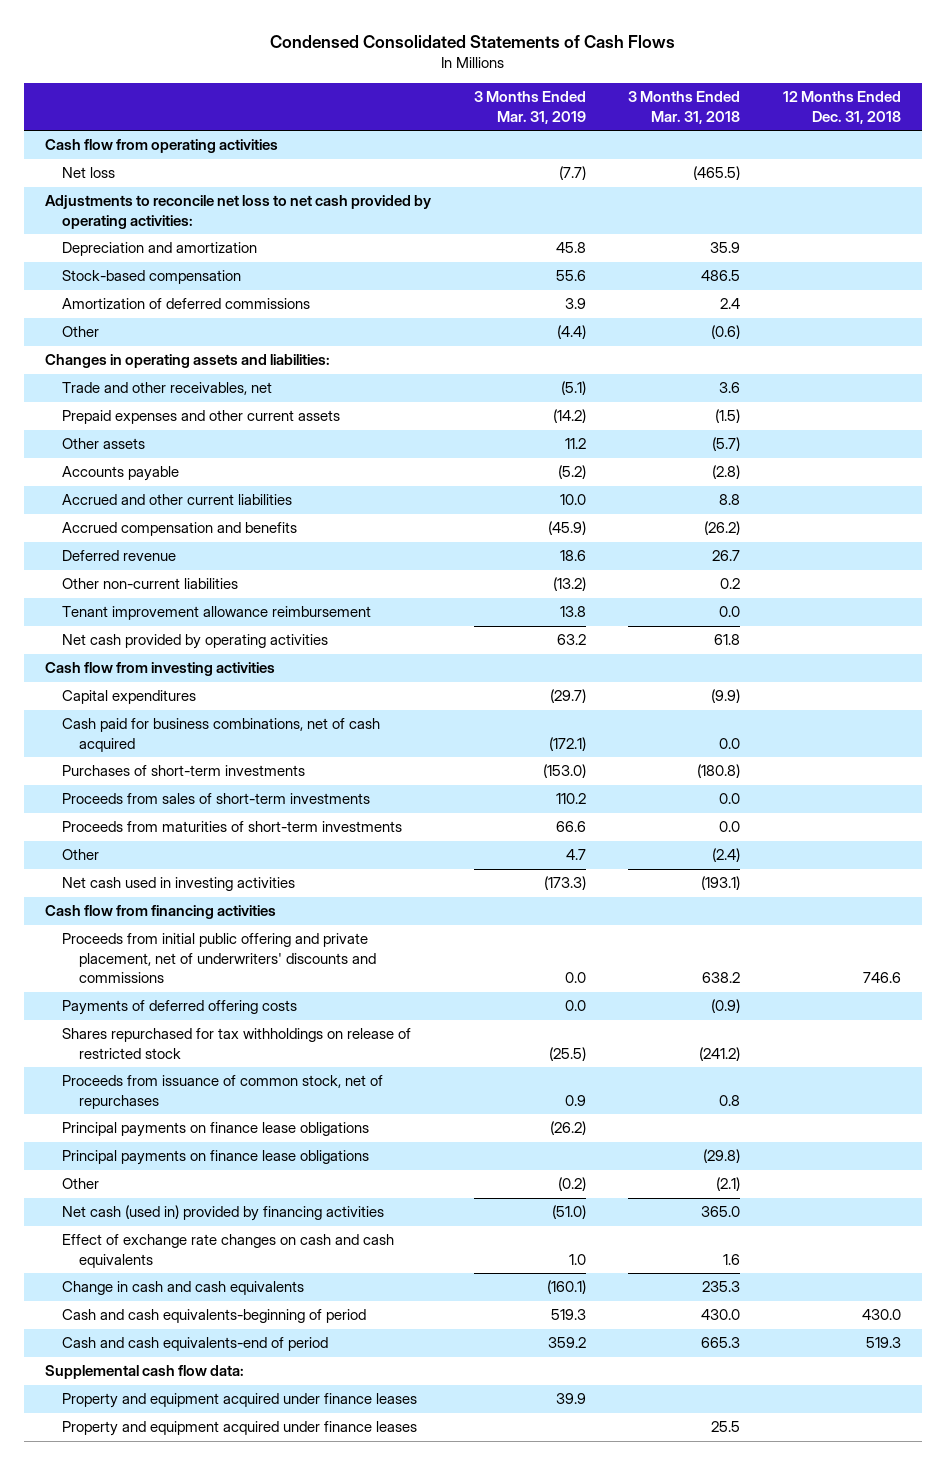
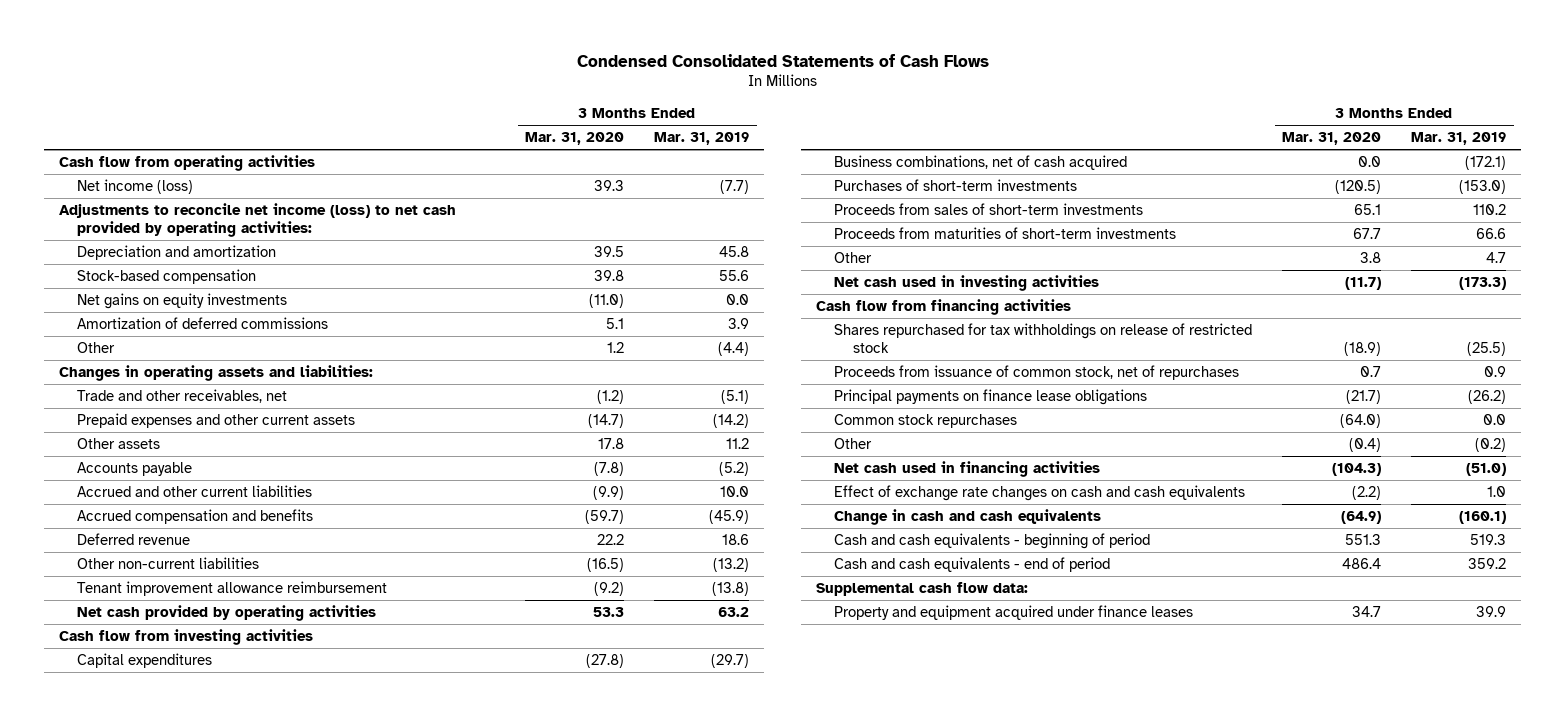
- | 3 Months Ended Mar. 31, 2019 | 3 Months Ended Mar. 31, 2018 | 12 Months Ended Dec. 31, 2018
+ | 3 Months Ended Mar. 31, 2020 | 3 Months Ended Mar. 31, 2019
- Net loss | (7.7) | (465.5) |
- Adjustments to reconcile net loss to net cash provided by operating activities:
+ Net income (loss) | 39.3 | (7.7)
+ Adjustments to reconcile net income (loss) to net cash provided by operating activities:
+ Net gains on equity investments | (11.0) | 0.0
- Tenant improvement allowance reimbursement | 13.8 | 0.0 |
+ Tenant improvement allowance reimbursement | (9.2) | (13.8)
- Cash paid for business combinations, net of cash acquired | (172.1) | 0.0 |
+ Business combinations, net of cash acquired | 0.0 | (172.1)
- Proceeds from initial public offering and private placement, net of underwriters' discounts and commissions | 0.0 | 638.2 | 746.6
- Payments of deferred offering costs | 0.0 | (0.9) |
- Principal payments on finance lease obligations | | (29.8) |
+ Common stock repurchases | (64.0) | 0.0
- Net cash (used in) provided by financing activities | (51.0) | 365.0 |
+ Net cash used in financing activities | (104.3) | (51.0)
- Cash and cash equivalents-beginning of period | 519.3 | 430.0 | 430.0
- Cash and cash equivalents-end of period | 359.2 | 665.3 | 519.3
+ Cash and cash equivalents - beginning of period | 551.3 | 519.3
+ Cash and cash equivalents - end of period | 486.4 | 359.2
- Property and equipment acquired under finance leases | | 25.5 |

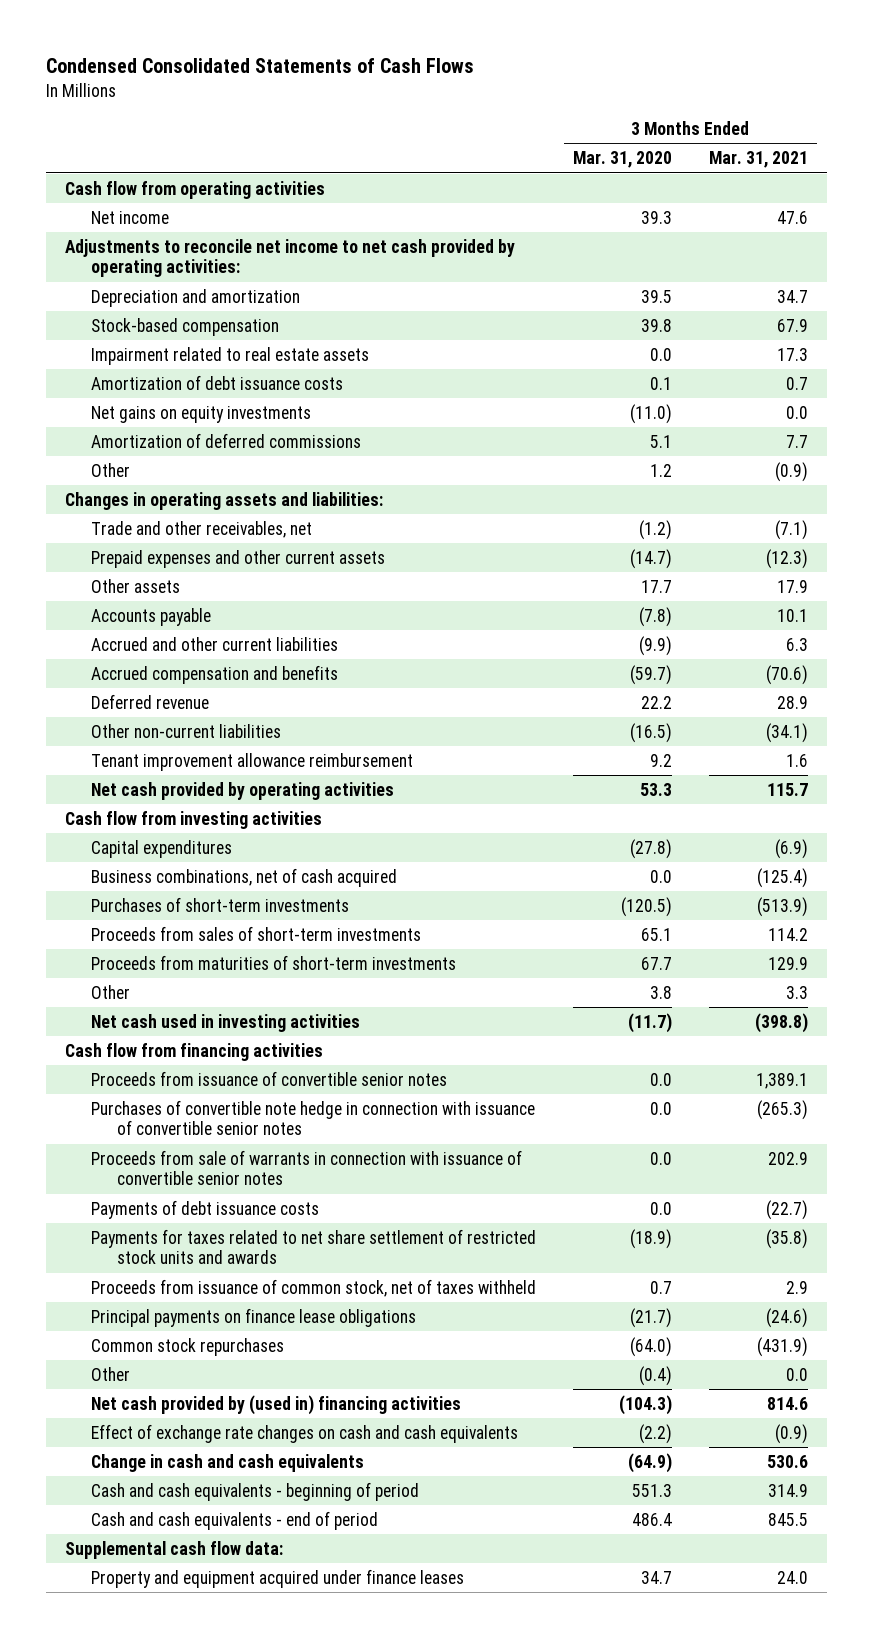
- | 3 Months Ended Mar. 31, 2020 | 3 Months Ended Mar. 31, 2019
+ | 3 Months Ended Mar. 31, 2020 | 3 Months Ended Mar. 31, 2021
- Net income (loss) | 39.3 | (7.7)
- Adjustments to reconcile net income (loss) to net cash provided by operating activities:
+ Net income | 39.3 | 47.6
+ Adjustments to reconcile net income to net cash provided by operating activities:
+ Impairment related to real estate assets | 0.0 | 17.3
+ Amortization of debt issuance costs | 0.1 | 0.7
- Other assets | 17.8 | 11.2
+ Other assets | 17.7 | 17.9
- Tenant improvement allowance reimbursement | (9.2) | (13.8)
+ Tenant improvement allowance reimbursement | 9.2 | 1.6
- Shares repurchased for tax withholdings on release of restricted stock | (18.9) | (25.5)
- Proceeds from issuance of common stock, net of repurchases | 0.7 | 0.9
+ Proceeds from issuance of convertible senior notes | 0.0 | 1,389.1
+ Purchases of convertible note hedge in connection with issuance of convertible senior notes | 0.0 | (265.3)
+ Proceeds from sale of warrants in connection with issuance of convertible senior notes | 0.0 | 202.9
+ Payments of debt issuance costs | 0.0 | (22.7)
+ Payments for taxes related to net share settlement of restricted stock units and awards | (18.9) | (35.8)
+ Proceeds from issuance of common stock, net of taxes withheld | 0.7 | 2.9
- Net cash used in financing activities | (104.3) | (51.0)
+ Net cash provided by (used in) financing activities | (104.3) | 814.6

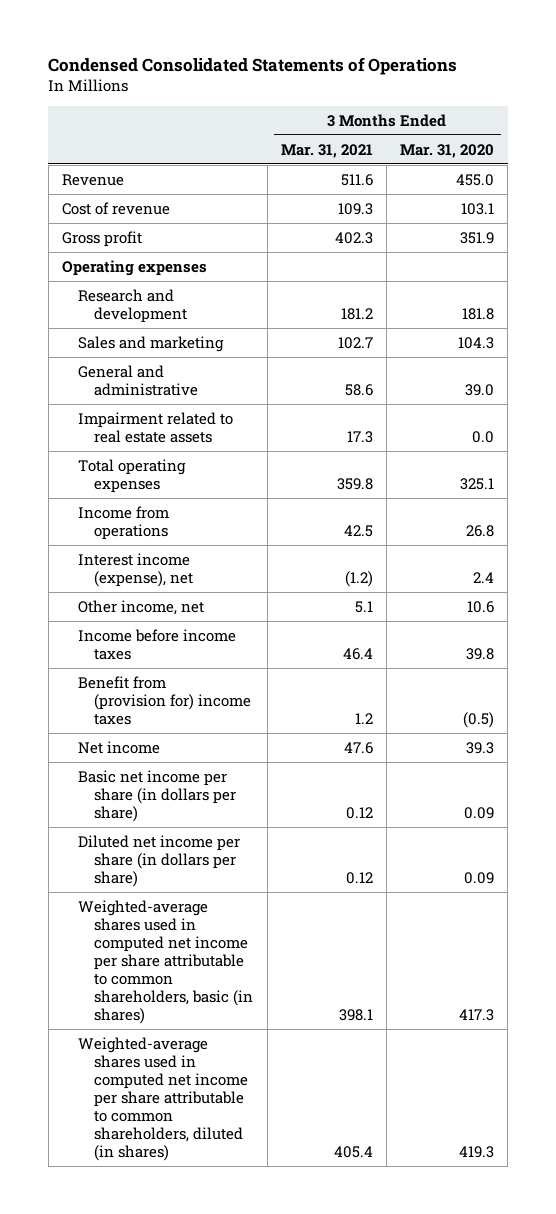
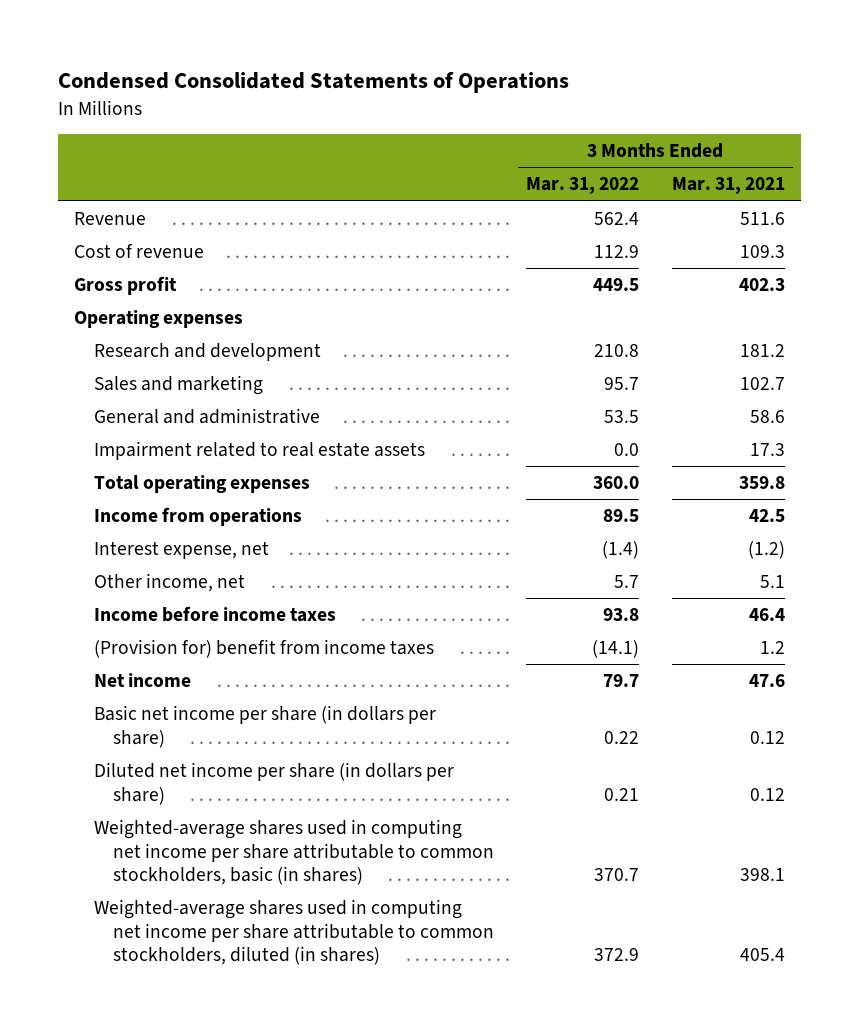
- | 3 Months Ended Mar. 31, 2021 | 3 Months Ended Mar. 31, 2020
+ | 3 Months Ended Mar. 31, 2022 | 3 Months Ended Mar. 31, 2021
- Interest income (expense), net | (1.2) | 2.4
+ Interest expense, net | (1.4) | (1.2)
- Benefit from (provision for) income taxes | 1.2 | (0.5)
+ (Provision for) benefit from income taxes | (14.1) | 1.2
- Weighted-average shares used in computed net income per share attributable to common shareholders, basic (in shares) | 398.1 | 417.3
- Weighted-average shares used in computed net income per share attributable to common shareholders, diluted (in shares) | 405.4 | 419.3
+ Weighted-average shares used in computing net income per share attributable to common stockholders, basic (in shares) | 370.7 | 398.1
+ Weighted-average shares used in computing net income per share attributable to common stockholders, diluted (in shares) | 372.9 | 405.4

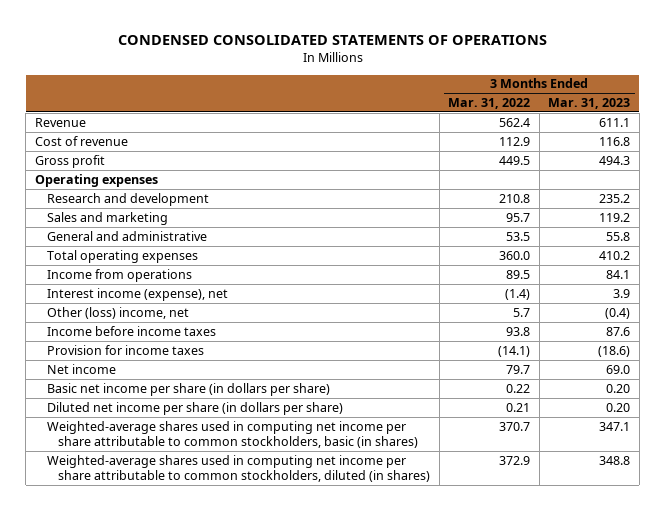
- Condensed Consolidated Statements of Operations
+ CONDENSED CONSOLIDATED STATEMENTS OF OPERATIONS
- | 3 Months Ended Mar. 31, 2022 | 3 Months Ended Mar. 31, 2021
+ | 3 Months Ended Mar. 31, 2022 | 3 Months Ended Mar. 31, 2023
- Impairment related to real estate assets | 0.0 | 17.3
- Interest expense, net | (1.4) | (1.2)
- Other income, net | 5.7 | 5.1
+ Interest income (expense), net | (1.4) | 3.9
+ Other (loss) income, net | 5.7 | (0.4)
- (Provision for) benefit from income taxes | (14.1) | 1.2
+ Provision for income taxes | (14.1) | (18.6)

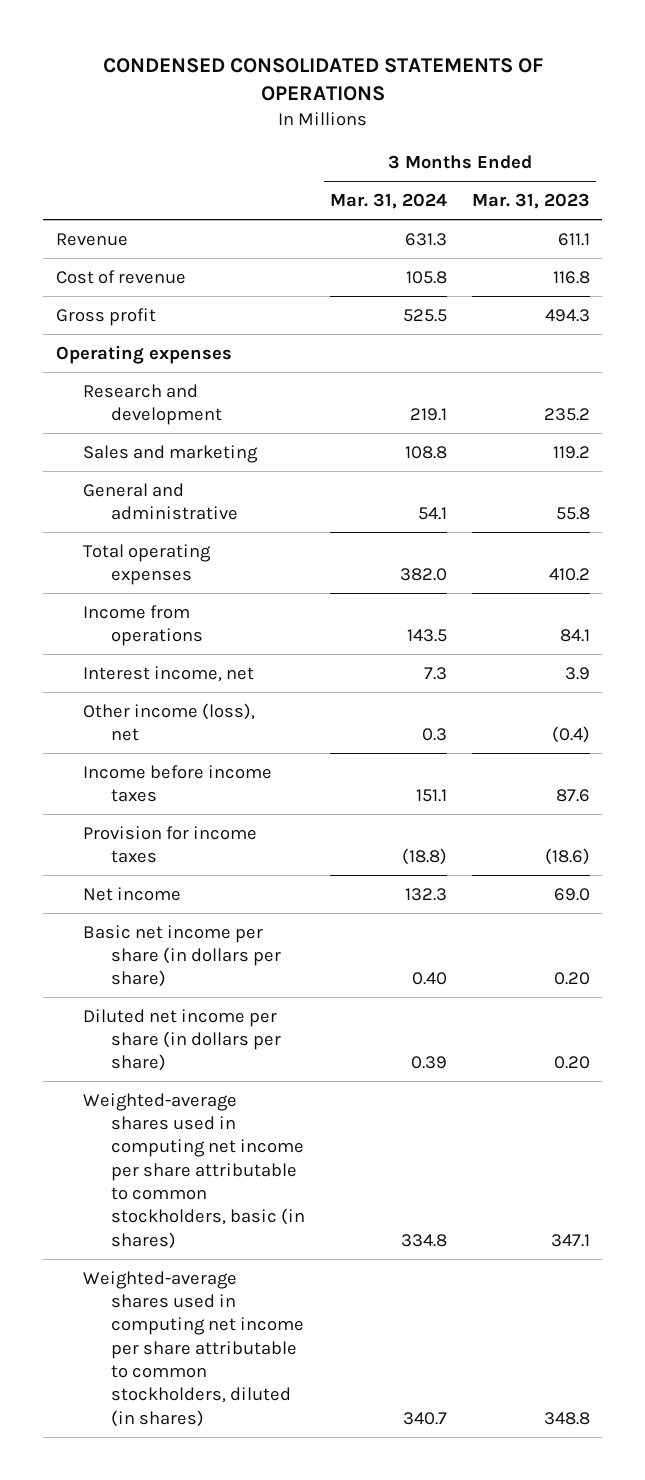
- | 3 Months Ended Mar. 31, 2022 | 3 Months Ended Mar. 31, 2023
+ | 3 Months Ended Mar. 31, 2024 | 3 Months Ended Mar. 31, 2023
- Interest income (expense), net | (1.4) | 3.9
- Other (loss) income, net | 5.7 | (0.4)
+ Interest income, net | 7.3 | 3.9
+ Other income (loss), net | 0.3 | (0.4)

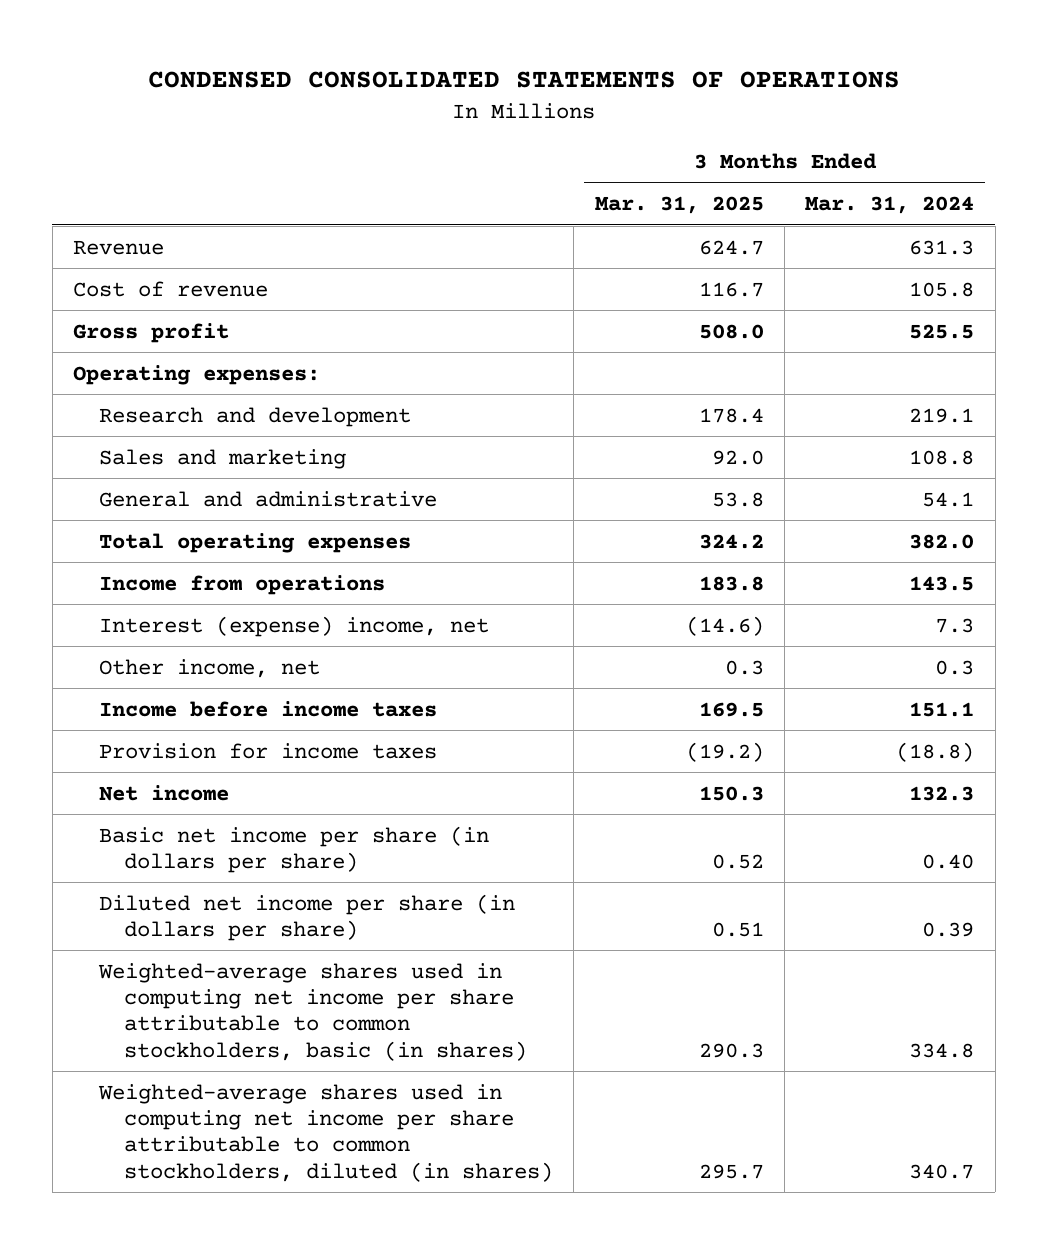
- | 3 Months Ended Mar. 31, 2024 | 3 Months Ended Mar. 31, 2023
+ | 3 Months Ended Mar. 31, 2025 | 3 Months Ended Mar. 31, 2024
- Operating expenses
+ Operating expenses:
- Interest income, net | 7.3 | 3.9
- Other income (loss), net | 0.3 | (0.4)
+ Interest (expense) income, net | (14.6) | 7.3
+ Other income, net | 0.3 | 0.3

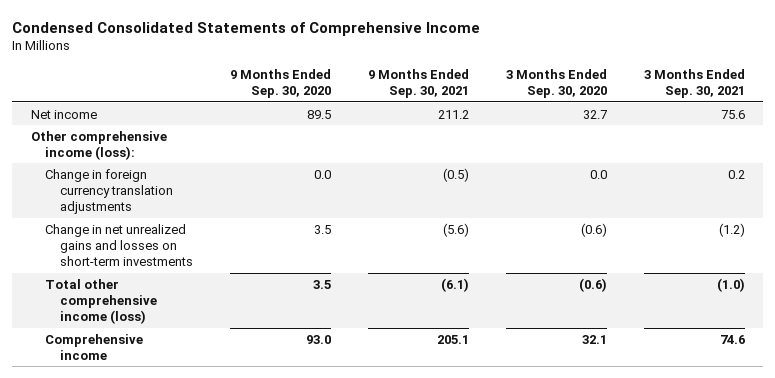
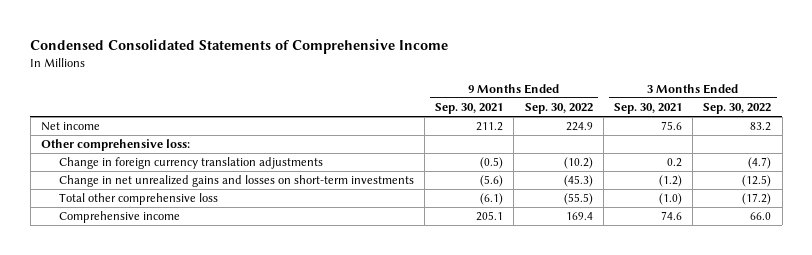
- | 9 Months Ended Sep. 30, 2020 | 9 Months Ended Sep. 30, 2021 | 3 Months Ended Sep. 30, 2020 | 3 Months Ended Sep. 30, 2021
+ | 9 Months Ended Sep. 30, 2021 | 9 Months Ended Sep. 30, 2022 | 3 Months Ended Sep. 30, 2021 | 3 Months Ended Sep. 30, 2022
- Other comprehensive income (loss):
+ Other comprehensive loss:
- Total other comprehensive income (loss) | 3.5 | (6.1) | (0.6) | (1.0)
+ Total other comprehensive loss | (6.1) | (55.5) | (1.0) | (17.2)

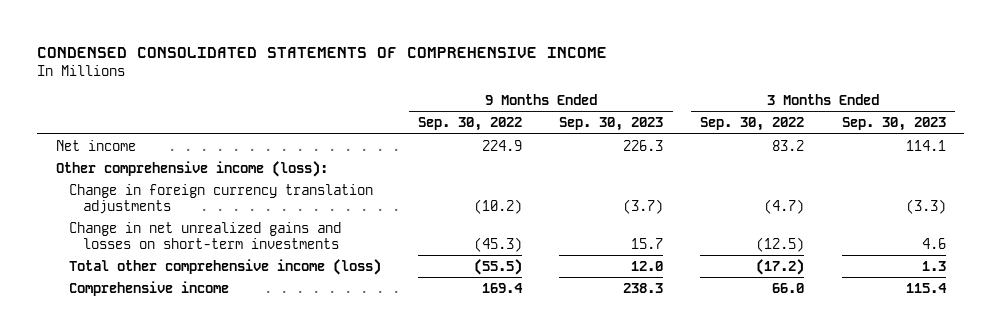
- Condensed Consolidated Statements of Comprehensive Income
+ CONDENSED CONSOLIDATED STATEMENTS OF COMPREHENSIVE INCOME
- | 9 Months Ended Sep. 30, 2021 | 9 Months Ended Sep. 30, 2022 | 3 Months Ended Sep. 30, 2021 | 3 Months Ended Sep. 30, 2022
+ | 9 Months Ended Sep. 30, 2022 | 9 Months Ended Sep. 30, 2023 | 3 Months Ended Sep. 30, 2022 | 3 Months Ended Sep. 30, 2023
- Other comprehensive loss:
+ Other comprehensive income (loss):
- Total other comprehensive loss | (6.1) | (55.5) | (1.0) | (17.2)
+ Total other comprehensive income (loss) | (55.5) | 12.0 | (17.2) | 1.3

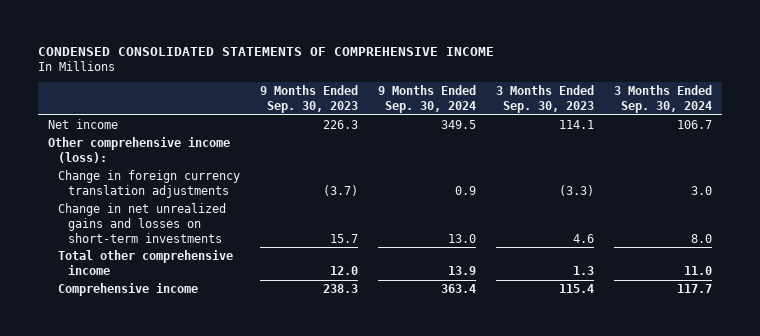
- | 9 Months Ended Sep. 30, 2022 | 9 Months Ended Sep. 30, 2023 | 3 Months Ended Sep. 30, 2022 | 3 Months Ended Sep. 30, 2023
+ | 9 Months Ended Sep. 30, 2023 | 9 Months Ended Sep. 30, 2024 | 3 Months Ended Sep. 30, 2023 | 3 Months Ended Sep. 30, 2024
- Total other comprehensive income (loss) | (55.5) | 12.0 | (17.2) | 1.3
+ Total other comprehensive income | 12.0 | 13.9 | 1.3 | 11.0

